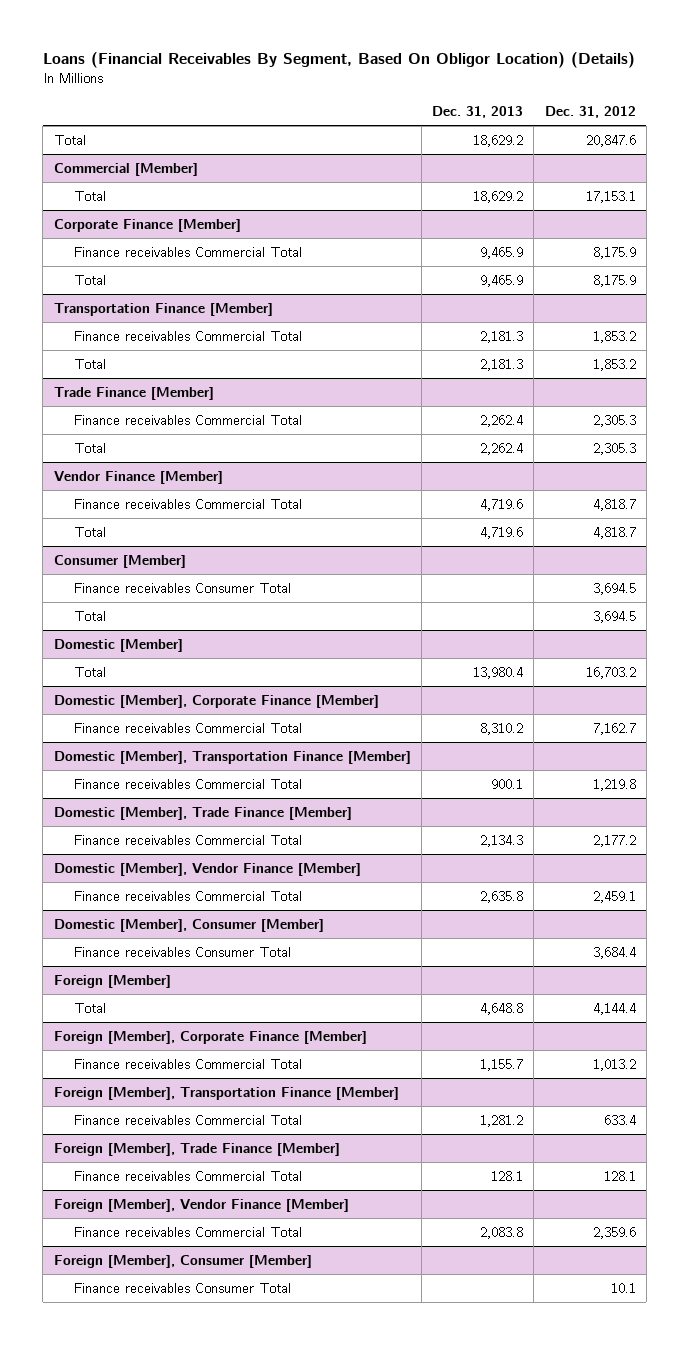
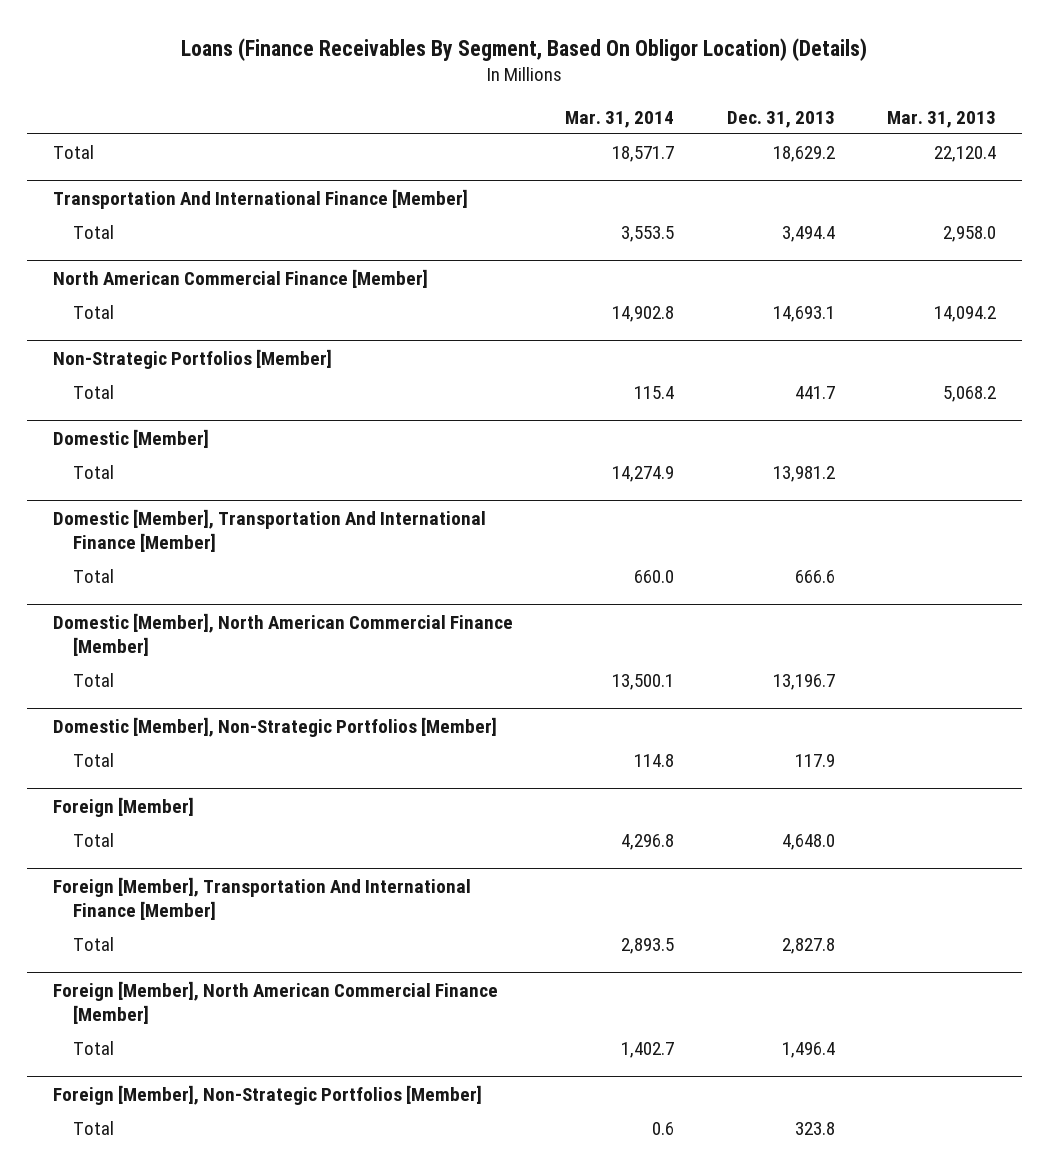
- Loans (Financial Receivables By Segment, Based On Obligor Location) (Details)
+ Loans (Finance Receivables By Segment, Based On Obligor Location) (Details)
- | Dec. 31, 2013 | Dec. 31, 2012
+ | Mar. 31, 2014 | Dec. 31, 2013 | Mar. 31, 2013
- Commercial [Member]
- Total | 18,629.2 | 17,153.1
- Corporate Finance [Member]
- Finance receivables Commercial Total | 9,465.9 | 8,175.9
- Total | 9,465.9 | 8,175.9
- Transportation Finance [Member]
- Finance receivables Commercial Total | 2,181.3 | 1,853.2
- Total | 2,181.3 | 1,853.2
- Trade Finance [Member]
- Finance receivables Commercial Total | 2,262.4 | 2,305.3
- Total | 2,262.4 | 2,305.3
- Vendor Finance [Member]
- Finance receivables Commercial Total | 4,719.6 | 4,818.7
- Total | 4,719.6 | 4,818.7
- Consumer [Member]
- Finance receivables Consumer Total | | 3,694.5
- Total | | 3,694.5
+ Transportation And International Finance [Member]
+ Total | 3,553.5 | 3,494.4 | 2,958.0
+ North American Commercial Finance [Member]
+ Total | 14,902.8 | 14,693.1 | 14,094.2
+ Non-Strategic Portfolios [Member]
+ Total | 115.4 | 441.7 | 5,068.2
@ Domestic [Member]
- Total | 13,980.4 | 16,703.2
- Domestic [Member], Corporate Finance [Member]
- Finance receivables Commercial Total | 8,310.2 | 7,162.7
- Domestic [Member], Transportation Finance [Member]
- Finance receivables Commercial Total | 900.1 | 1,219.8
- Domestic [Member], Trade Finance [Member]
- Finance receivables Commercial Total | 2,134.3 | 2,177.2
- Domestic [Member], Vendor Finance [Member]
- Finance receivables Commercial Total | 2,635.8 | 2,459.1
- Domestic [Member], Consumer [Member]
- Finance receivables Consumer Total | | 3,684.4
@ Domestic [Member]
+ Total | 14,274.9 | 13,981.2 |
+ Domestic [Member], Transportation And International Finance [Member]
+ Total | 660.0 | 666.6 |
+ Domestic [Member], North American Commercial Finance [Member]
+ Total | 13,500.1 | 13,196.7 |
+ Domestic [Member], Non-Strategic Portfolios [Member]
+ Total | 114.8 | 117.9 |
@ Foreign [Member]
- Total | 4,648.8 | 4,144.4
- Foreign [Member], Corporate Finance [Member]
- Finance receivables Commercial Total | 1,155.7 | 1,013.2
- Foreign [Member], Transportation Finance [Member]
- Finance receivables Commercial Total | 1,281.2 | 633.4
- Foreign [Member], Trade Finance [Member]
- Finance receivables Commercial Total | 128.1 | 128.1
- Foreign [Member], Vendor Finance [Member]
- Finance receivables Commercial Total | 2,083.8 | 2,359.6
- Foreign [Member], Consumer [Member]
- Finance receivables Consumer Total | | 10.1
@ Foreign [Member]
+ Total | 4,296.8 | 4,648.0 |
+ Foreign [Member], Transportation And International Finance [Member]
+ Total | 2,893.5 | 2,827.8 |
+ Foreign [Member], North American Commercial Finance [Member]
+ Total | 1,402.7 | 1,496.4 |
+ Foreign [Member], Non-Strategic Portfolios [Member]
+ Total | 0.6 | 323.8 |

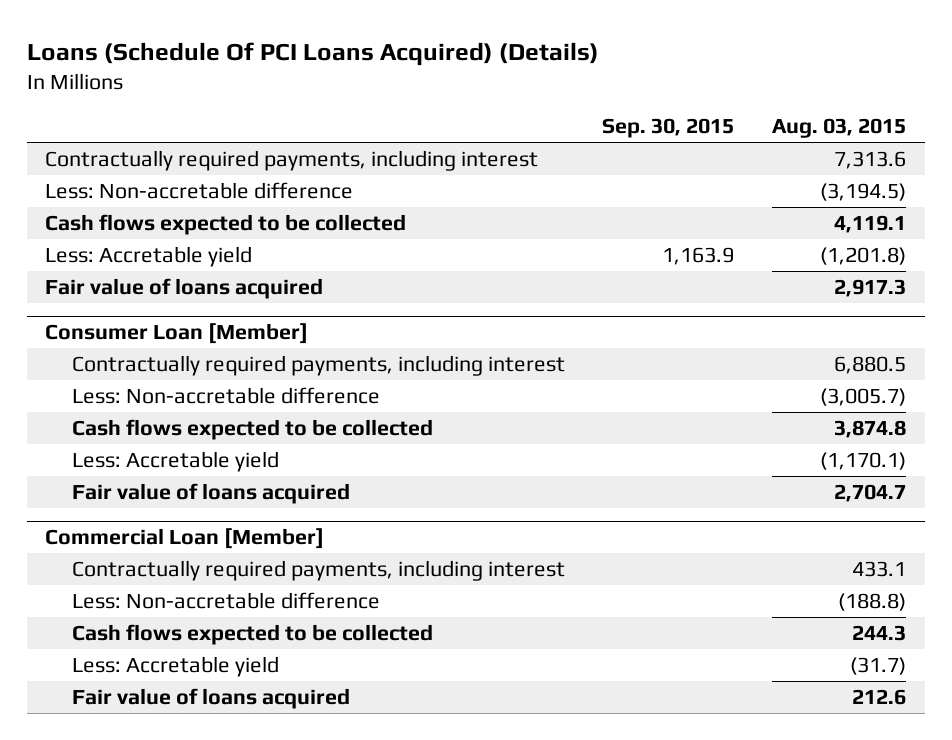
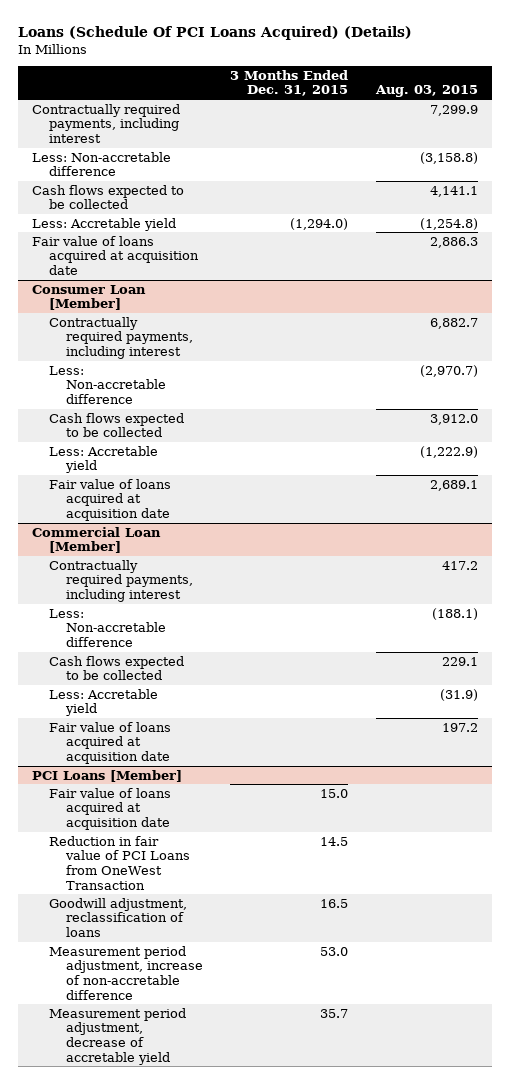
- | Sep. 30, 2015 | Aug. 03, 2015
+ | 3 Months Ended Dec. 31, 2015 | Aug. 03, 2015
- Contractually required payments, including interest | | 7,313.6
- Less: Non-accretable difference | | (3,194.5)
- Cash flows expected to be collected | | 4,119.1
- Less: Accretable yield | 1,163.9 | (1,201.8)
- Fair value of loans acquired | | 2,917.3
+ Contractually required payments, including interest | | 7,299.9
+ Less: Non-accretable difference | | (3,158.8)
+ Cash flows expected to be collected | | 4,141.1
+ Less: Accretable yield | (1,294.0) | (1,254.8)
+ Fair value of loans acquired at acquisition date | | 2,886.3
@ Consumer Loan [Member]
- Contractually required payments, including interest | | 6,880.5
- Less: Non-accretable difference | | (3,005.7)
- Cash flows expected to be collected | | 3,874.8
- Less: Accretable yield | | (1,170.1)
- Fair value of loans acquired | | 2,704.7
+ Contractually required payments, including interest | | 6,882.7
+ Less: Non-accretable difference | | (2,970.7)
+ Cash flows expected to be collected | | 3,912.0
+ Less: Accretable yield | | (1,222.9)
+ Fair value of loans acquired at acquisition date | | 2,689.1
@ Commercial Loan [Member]
- Contractually required payments, including interest | | 433.1
- Less: Non-accretable difference | | (188.8)
- Cash flows expected to be collected | | 244.3
- Less: Accretable yield | | (31.7)
- Fair value of loans acquired | | 212.6
+ Contractually required payments, including interest | | 417.2
+ Less: Non-accretable difference | | (188.1)
+ Cash flows expected to be collected | | 229.1
+ Less: Accretable yield | | (31.9)
+ Fair value of loans acquired at acquisition date | | 197.2
+ PCI Loans [Member]
+ Fair value of loans acquired at acquisition date | 15.0 |
+ Reduction in fair value of PCI Loans from OneWest Transaction | 14.5 |
+ Goodwill adjustment, reclassification of loans | 16.5 |
+ Measurement period adjustment, increase of non-accretable difference | 53.0 |
+ Measurement period adjustment, decrease of accretable yield | 35.7 |

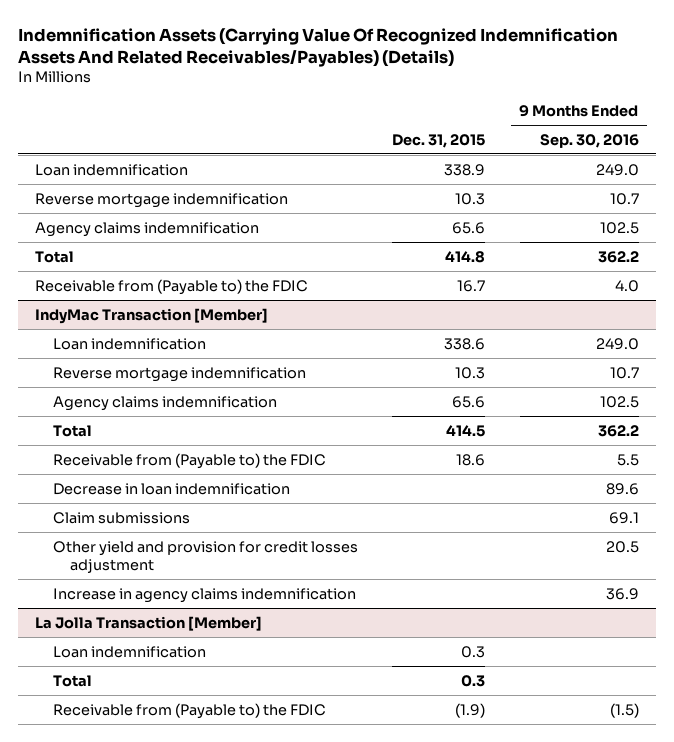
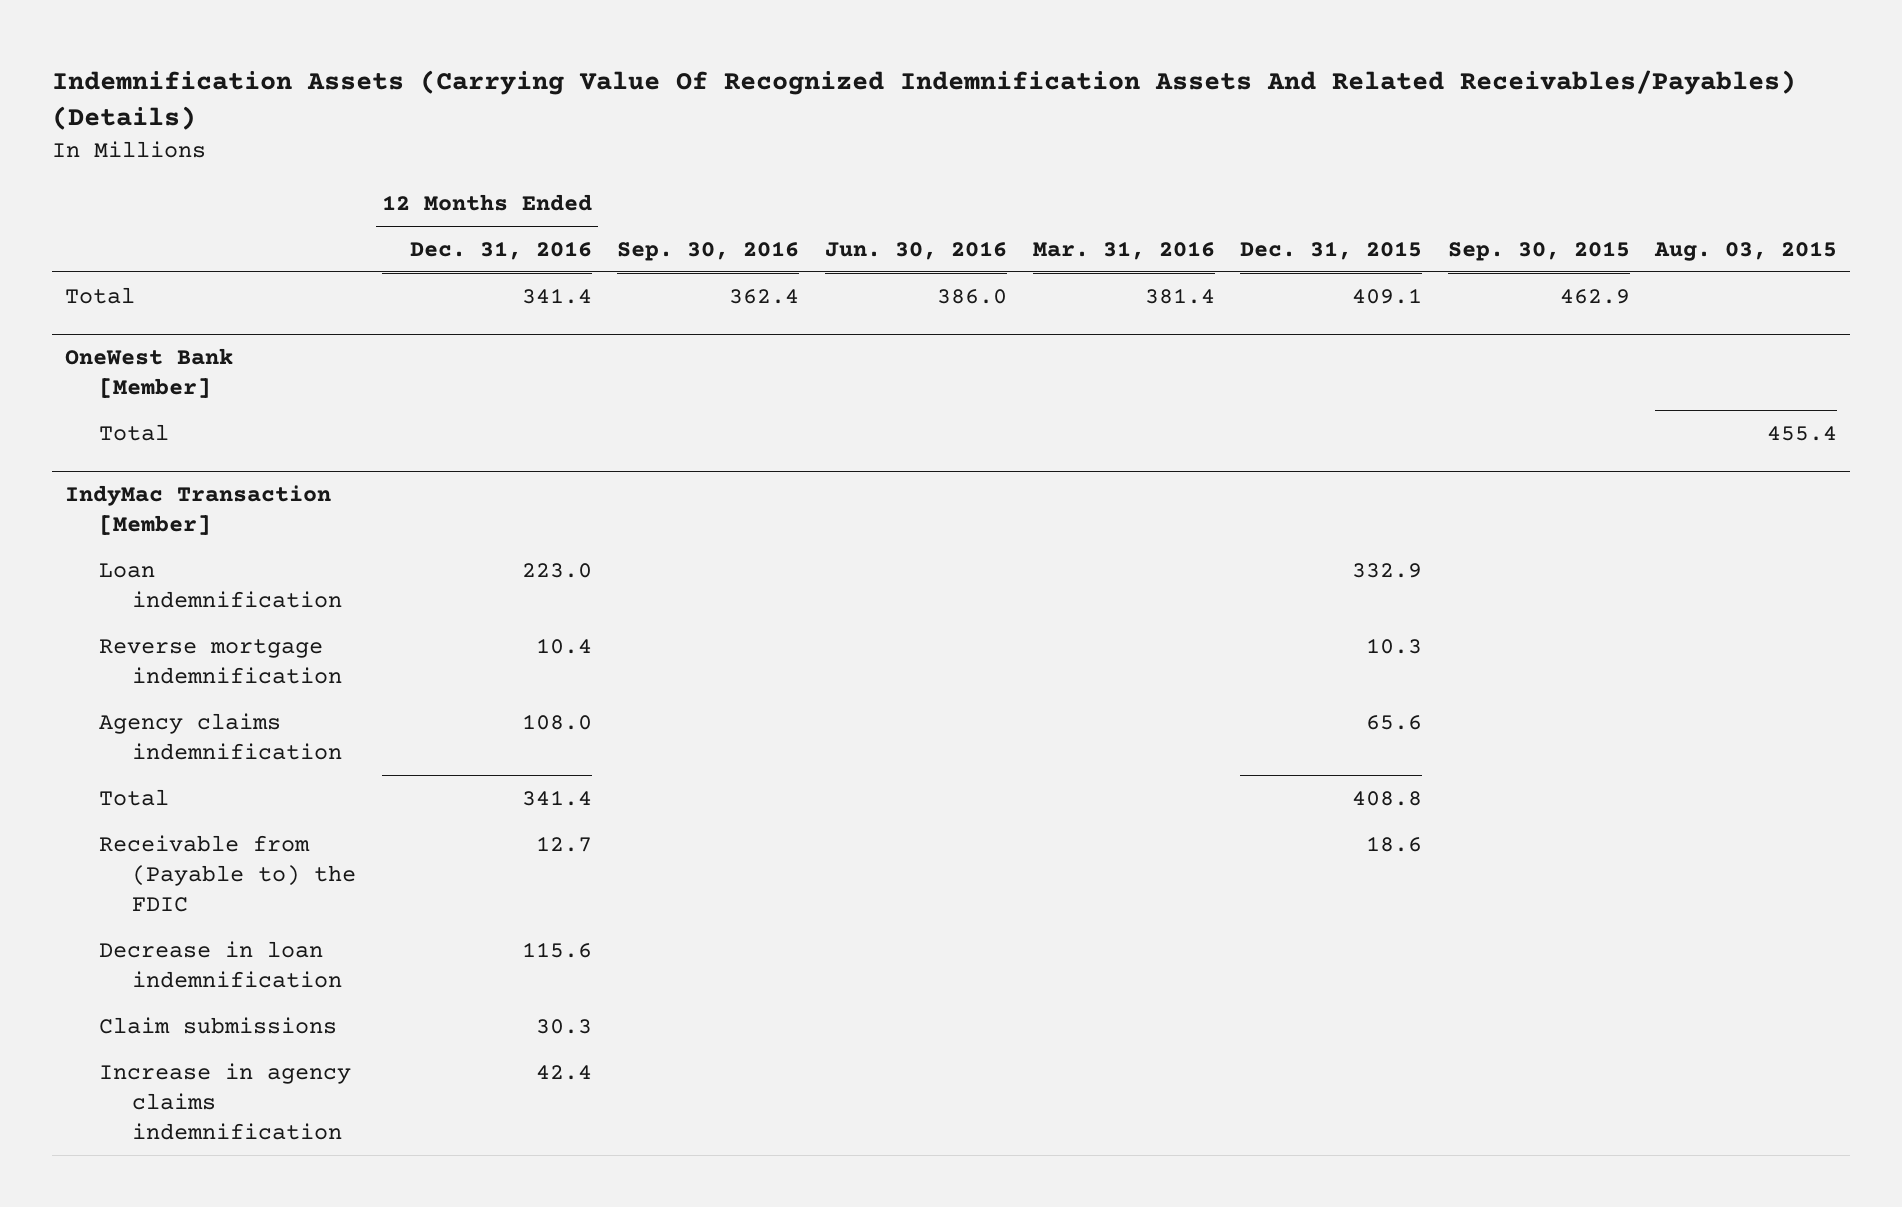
- | Dec. 31, 2015 | 9 Months Ended Sep. 30, 2016
+ | 12 Months Ended Dec. 31, 2016 | Sep. 30, 2016 | Jun. 30, 2016 | Mar. 31, 2016 | Dec. 31, 2015 | Sep. 30, 2015 | Aug. 03, 2015
- Loan indemnification | 338.9 | 249.0
- Reverse mortgage indemnification | 10.3 | 10.7
- Agency claims indemnification | 65.6 | 102.5
- Total | 414.8 | 362.2
- Receivable from (Payable to) the FDIC | 16.7 | 4.0
+ Total | 341.4 | 362.4 | 386.0 | 381.4 | 409.1 | 462.9 |
+ OneWest Bank [Member]
+ Total | | | | | | | 455.4
@ IndyMac Transaction [Member]
- Loan indemnification | 338.6 | 249.0
+ Loan indemnification | 223.0 | | | | 332.9 | |
- Total | 414.5 | 362.2
+ Total | 341.4 | | | | 408.8 | |
- Other yield and provision for credit losses adjustment | | 20.5
- La Jolla Transaction [Member]
- Loan indemnification | 0.3 |
- Total | 0.3 |
- Receivable from (Payable to) the FDIC | (1.9) | (1.5)

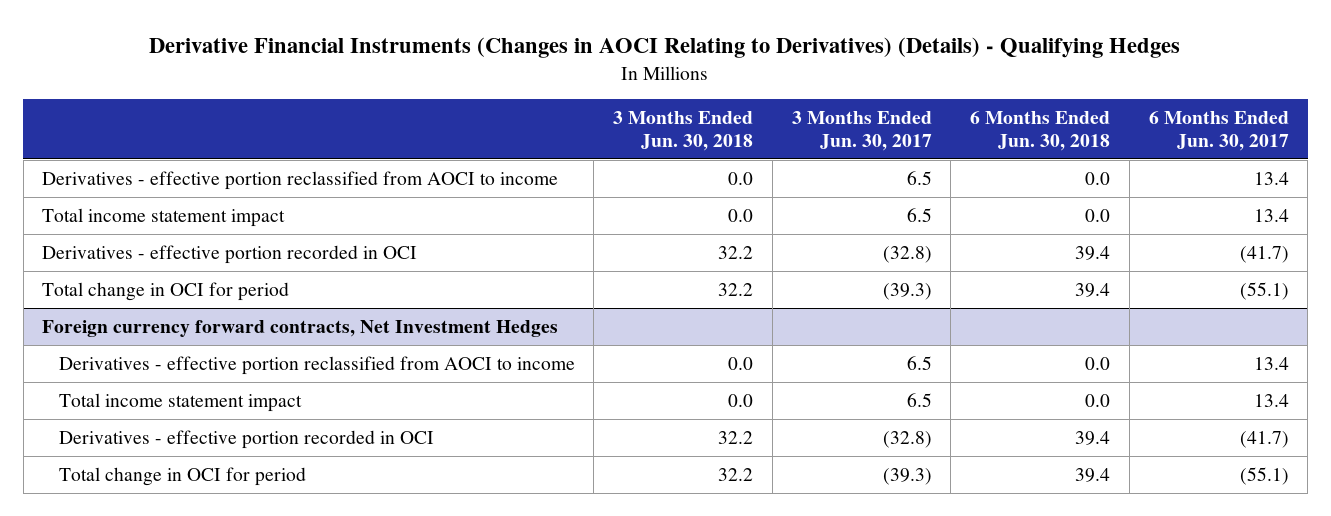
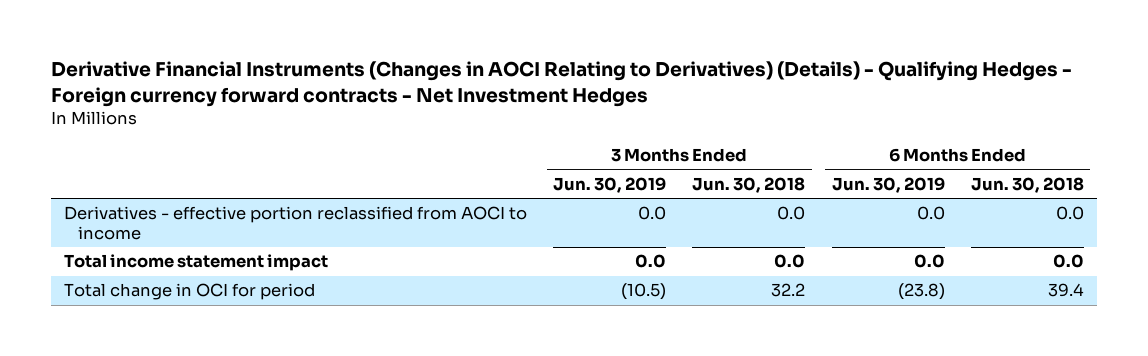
- Derivative Financial Instruments (Changes in AOCI Relating to Derivatives) (Details) - Qualifying Hedges
+ Derivative Financial Instruments (Changes in AOCI Relating to Derivatives) (Details) - Qualifying Hedges - Foreign currency forward contracts - Net Investment Hedges
- | 3 Months Ended Jun. 30, 2018 | 3 Months Ended Jun. 30, 2017 | 6 Months Ended Jun. 30, 2018 | 6 Months Ended Jun. 30, 2017
+ | 3 Months Ended Jun. 30, 2019 | 3 Months Ended Jun. 30, 2018 | 6 Months Ended Jun. 30, 2019 | 6 Months Ended Jun. 30, 2018
- Derivatives - effective portion recorded in OCI | 32.2 | (32.8) | 39.4 | (41.7)
- Foreign currency forward contracts, Net Investment Hedges
- Derivatives - effective portion reclassified from AOCI to income | 0.0 | 6.5 | 0.0 | 13.4
- Total income statement impact | 0.0 | 6.5 | 0.0 | 13.4
- Derivatives - effective portion recorded in OCI | 32.2 | (32.8) | 39.4 | (41.7)
- Total change in OCI for period | 32.2 | (39.3) | 39.4 | (55.1)

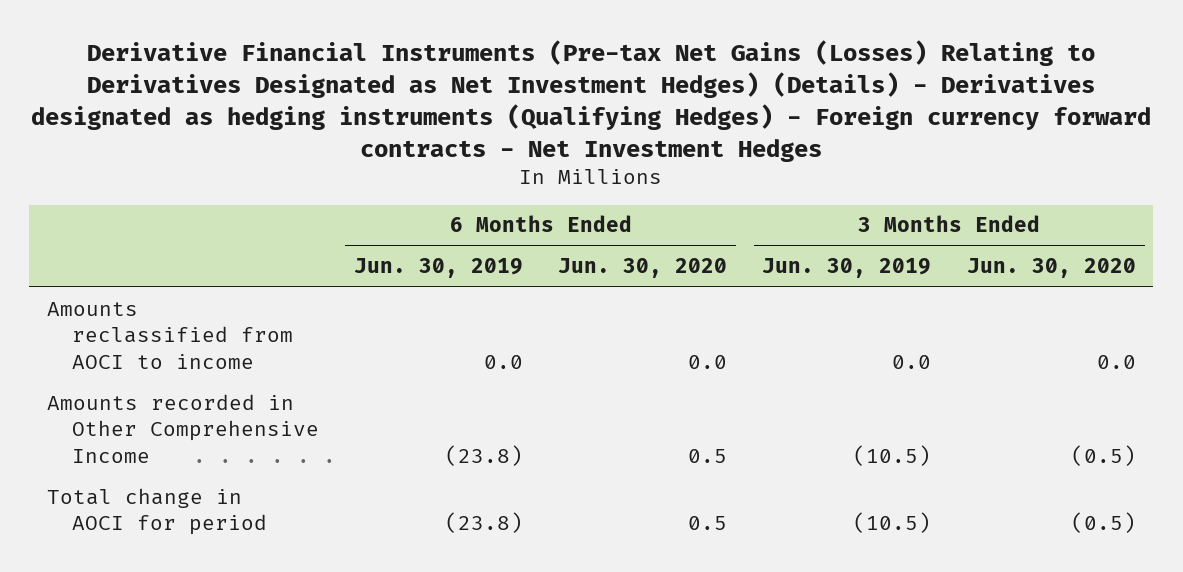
- Derivative Financial Instruments (Changes in AOCI Relating to Derivatives) (Details) - Qualifying Hedges - Foreign currency forward contracts - Net Investment Hedges
+ Derivative Financial Instruments (Pre-tax Net Gains (Losses) Relating to Derivatives Designated as Net Investment Hedges) (Details) - Derivatives designated as hedging instruments (Qualifying Hedges) - Foreign currency forward contracts - Net Investment Hedges
- | 3 Months Ended Jun. 30, 2019 | 3 Months Ended Jun. 30, 2018 | 6 Months Ended Jun. 30, 2019 | 6 Months Ended Jun. 30, 2018
+ | 6 Months Ended Jun. 30, 2019 | 6 Months Ended Jun. 30, 2020 | 3 Months Ended Jun. 30, 2019 | 3 Months Ended Jun. 30, 2020
- Derivatives - effective portion reclassified from AOCI to income | 0.0 | 0.0 | 0.0 | 0.0
- Total income statement impact | 0.0 | 0.0 | 0.0 | 0.0
- Total change in OCI for period | (10.5) | 32.2 | (23.8) | 39.4
+ Amounts reclassified from AOCI to income | 0.0 | 0.0 | 0.0 | 0.0
+ Amounts recorded in Other Comprehensive Income | (23.8) | 0.5 | (10.5) | (0.5)
+ Total change in AOCI for period | (23.8) | 0.5 | (10.5) | (0.5)

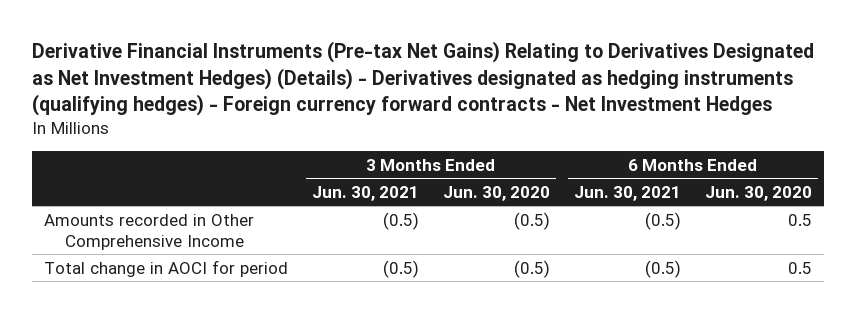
- Derivative Financial Instruments (Pre-tax Net Gains (Losses) Relating to Derivatives Designated as Net Investment Hedges) (Details) - Derivatives designated as hedging instruments (Qualifying Hedges) - Foreign currency forward contracts - Net Investment Hedges
+ Derivative Financial Instruments (Pre-tax Net Gains) Relating to Derivatives Designated as Net Investment Hedges) (Details) - Derivatives designated as hedging instruments (qualifying hedges) - Foreign currency forward contracts - Net Investment Hedges
- | 6 Months Ended Jun. 30, 2019 | 6 Months Ended Jun. 30, 2020 | 3 Months Ended Jun. 30, 2019 | 3 Months Ended Jun. 30, 2020
+ | 3 Months Ended Jun. 30, 2021 | 3 Months Ended Jun. 30, 2020 | 6 Months Ended Jun. 30, 2021 | 6 Months Ended Jun. 30, 2020
- Amounts reclassified from AOCI to income | 0.0 | 0.0 | 0.0 | 0.0

